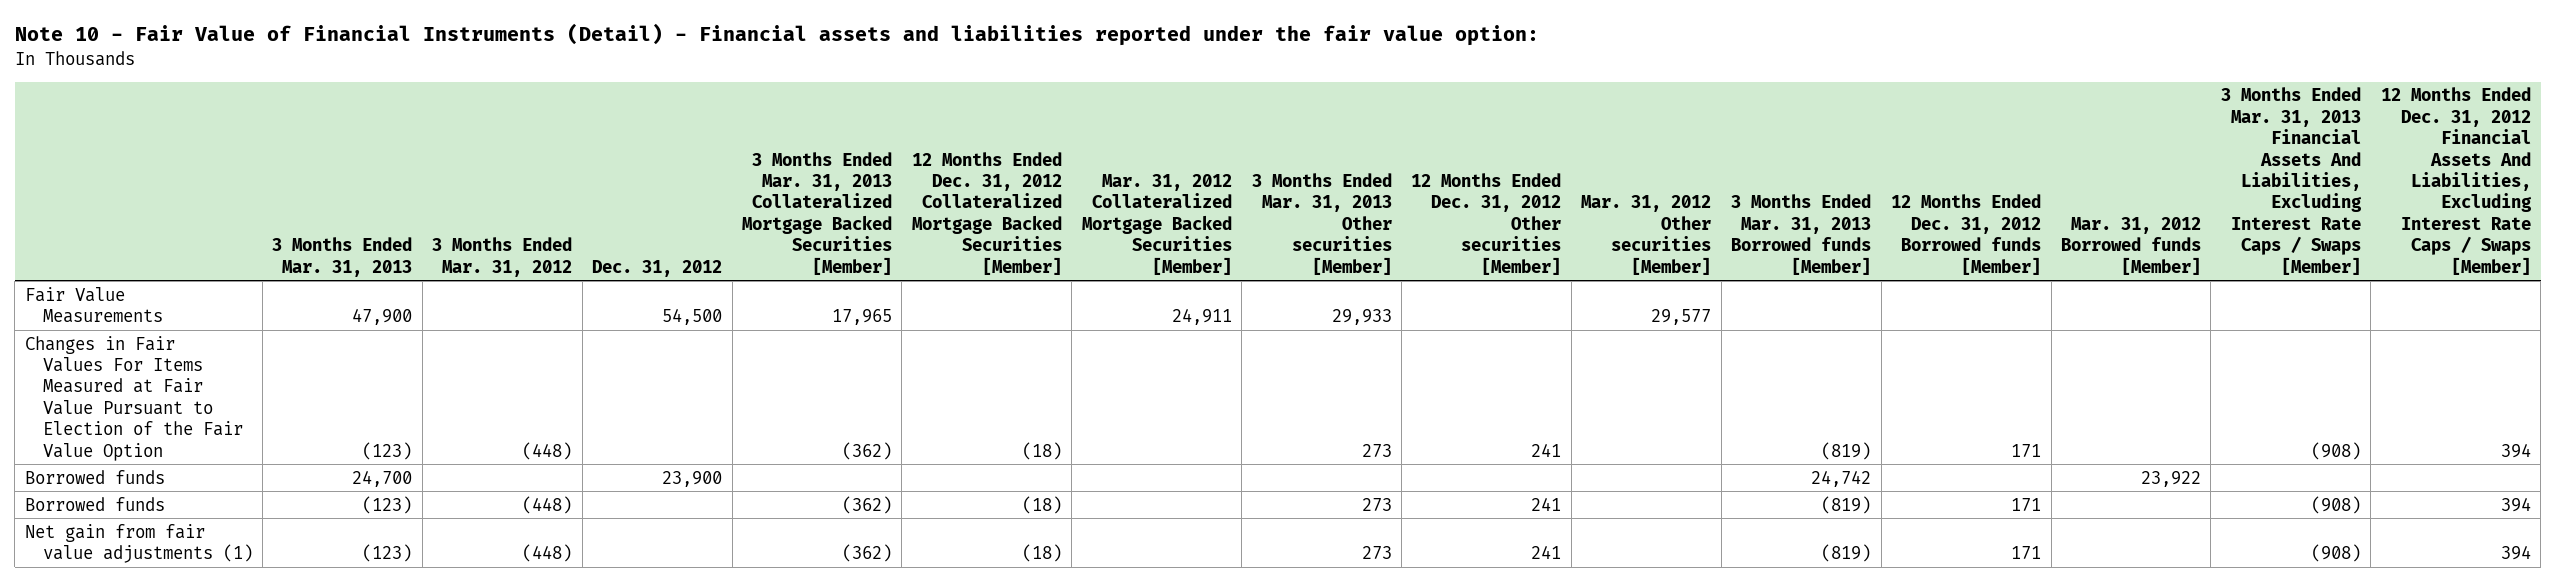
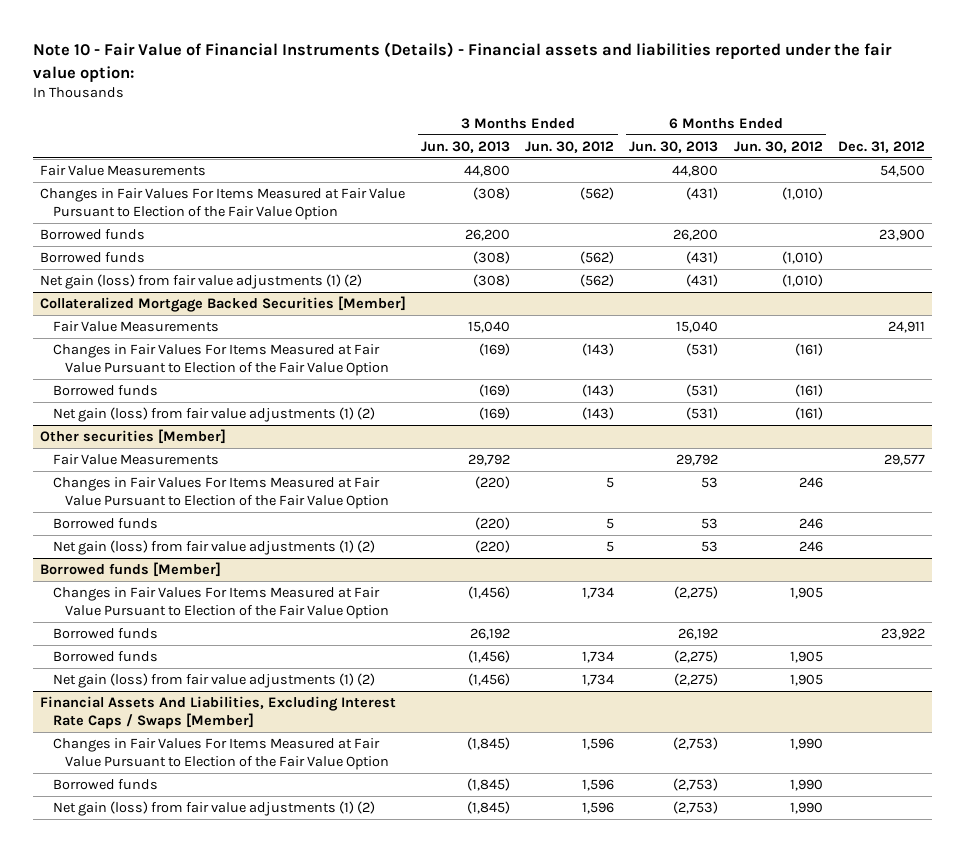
- Note 10 - Fair Value of Financial Instruments (Detail) - Financial assets and liabilities reported under the fair value option:
+ Note 10 - Fair Value of Financial Instruments (Details) - Financial assets and liabilities reported under the fair value option:
- | 3 Months Ended Mar. 31, 2013 | 3 Months Ended Mar. 31, 2012 | Dec. 31, 2012 | 3 Months Ended Mar. 31, 2013 Collateralized Mortgage Backed Securities [Member] | 12 Months Ended Dec. 31, 2012 Collateralized Mortgage Backed Securities [Member] | Mar. 31, 2012 Collateralized Mortgage Backed Securities [Member] | 3 Months Ended Mar. 31, 2013 Other securities [Member] | 12 Months Ended Dec. 31, 2012 Other securities [Member] | Mar. 31, 2012 Other securities [Member] | 3 Months Ended Mar. 31, 2013 Borrowed funds [Member] | 12 Months Ended Dec. 31, 2012 Borrowed funds [Member] | Mar. 31, 2012 Borrowed funds [Member] | 3 Months Ended Mar. 31, 2013 Financial Assets And Liabilities, Excluding Interest Rate Caps / Swaps [Member] | 12 Months Ended Dec. 31, 2012 Financial Assets And Liabilities, Excluding Interest Rate Caps / Swaps [Member]
+ | 3 Months Ended Jun. 30, 2013 | 3 Months Ended Jun. 30, 2012 | 6 Months Ended Jun. 30, 2013 | 6 Months Ended Jun. 30, 2012 | Dec. 31, 2012
- Net gain from fair value adjustments (1) | (123) | (448) | | (362) | (18) | | 273 | 241 | | (819) | 171 | | (908) | 394
+ Net gain (loss) from fair value adjustments (1) (2) | (308) | (562) | (431) | (1,010) |
+ Collateralized Mortgage Backed Securities [Member]
+ Fair Value Measurements | 15,040 | | 15,040 | | 24,911
+ Changes in Fair Values For Items Measured at Fair Value Pursuant to Election of the Fair Value Option | (169) | (143) | (531) | (161) |
+ Borrowed funds | (169) | (143) | (531) | (161) |
+ Net gain (loss) from fair value adjustments (1) (2) | (169) | (143) | (531) | (161) |
+ Other securities [Member]
+ Fair Value Measurements | 29,792 | | 29,792 | | 29,577
+ Changes in Fair Values For Items Measured at Fair Value Pursuant to Election of the Fair Value Option | (220) | 5 | 53 | 246 |
+ Borrowed funds | (220) | 5 | 53 | 246 |
+ Net gain (loss) from fair value adjustments (1) (2) | (220) | 5 | 53 | 246 |
+ Borrowed funds [Member]
+ Changes in Fair Values For Items Measured at Fair Value Pursuant to Election of the Fair Value Option | (1,456) | 1,734 | (2,275) | 1,905 |
+ Borrowed funds | 26,192 | | 26,192 | | 23,922
+ Borrowed funds | (1,456) | 1,734 | (2,275) | 1,905 |
+ Net gain (loss) from fair value adjustments (1) (2) | (1,456) | 1,734 | (2,275) | 1,905 |
+ Financial Assets And Liabilities, Excluding Interest Rate Caps / Swaps [Member]
+ Changes in Fair Values For Items Measured at Fair Value Pursuant to Election of the Fair Value Option | (1,845) | 1,596 | (2,753) | 1,990 |
+ Borrowed funds | (1,845) | 1,596 | (2,753) | 1,990 |
+ Net gain (loss) from fair value adjustments (1) (2) | (1,845) | 1,596 | (2,753) | 1,990 |

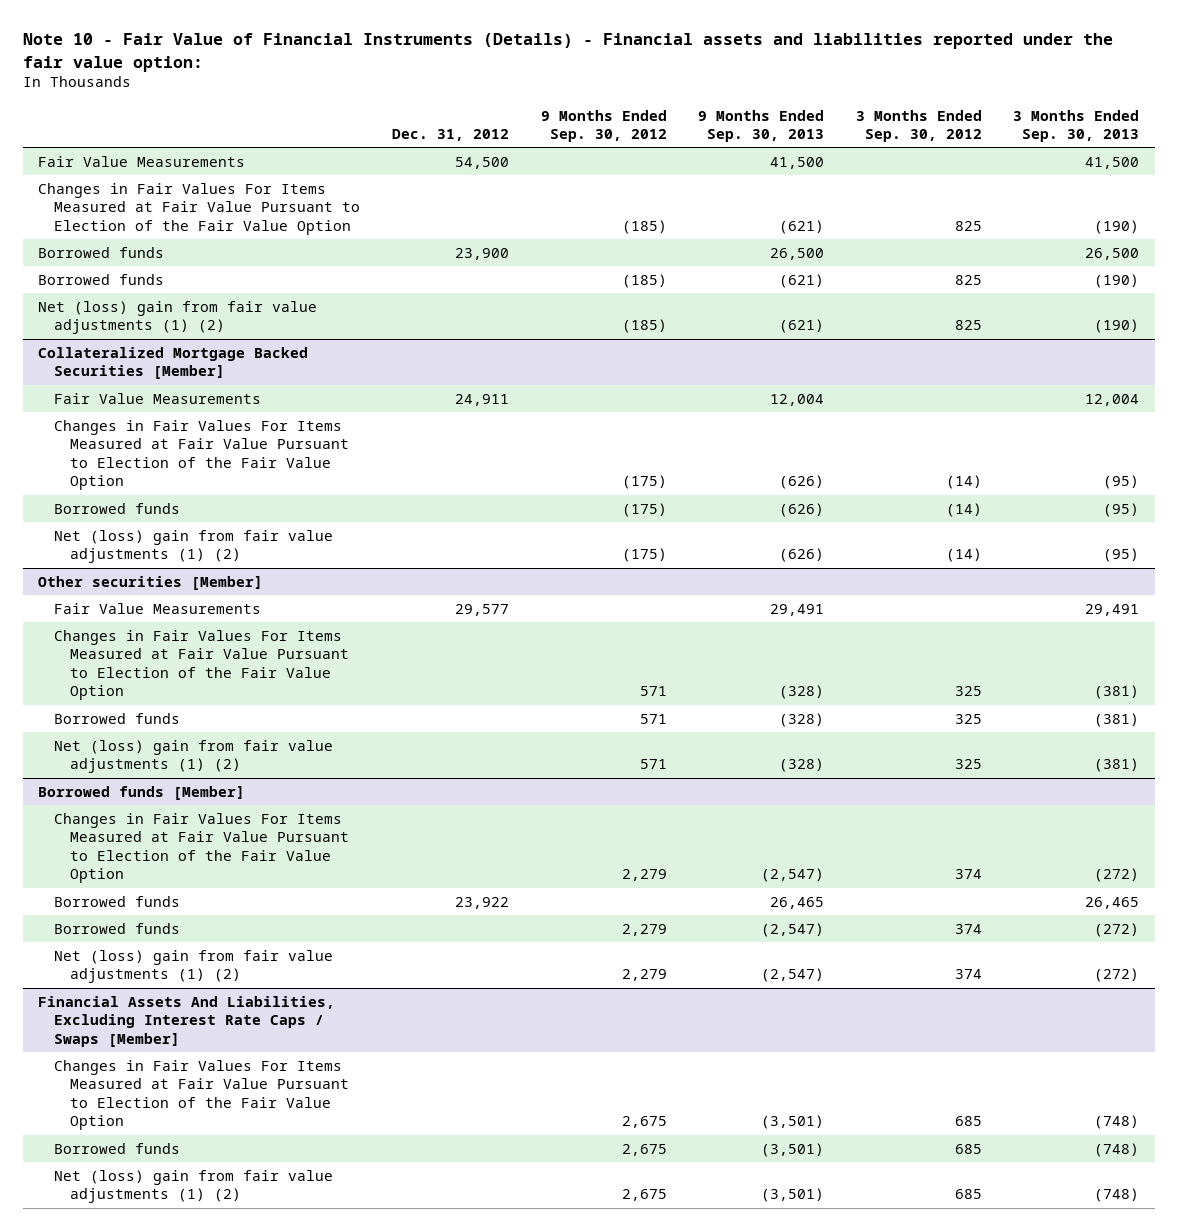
- | 3 Months Ended Jun. 30, 2013 | 3 Months Ended Jun. 30, 2012 | 6 Months Ended Jun. 30, 2013 | 6 Months Ended Jun. 30, 2012 | Dec. 31, 2012
+ | Dec. 31, 2012 | 9 Months Ended Sep. 30, 2012 | 9 Months Ended Sep. 30, 2013 | 3 Months Ended Sep. 30, 2012 | 3 Months Ended Sep. 30, 2013
- Net gain (loss) from fair value adjustments (1) (2) | (308) | (562) | (431) | (1,010) |
+ Net (loss) gain from fair value adjustments (1) (2) | | (185) | (621) | 825 | (190)
@ Collateralized Mortgage Backed Securities [Member]
- Net gain (loss) from fair value adjustments (1) (2) | (169) | (143) | (531) | (161) |
+ Net (loss) gain from fair value adjustments (1) (2) | | (175) | (626) | (14) | (95)
@ Other securities [Member]
- Net gain (loss) from fair value adjustments (1) (2) | (220) | 5 | 53 | 246 |
+ Net (loss) gain from fair value adjustments (1) (2) | | 571 | (328) | 325 | (381)
@ Borrowed funds [Member]
- Net gain (loss) from fair value adjustments (1) (2) | (1,456) | 1,734 | (2,275) | 1,905 |
+ Net (loss) gain from fair value adjustments (1) (2) | | 2,279 | (2,547) | 374 | (272)
@ Financial Assets And Liabilities, Excluding Interest Rate Caps / Swaps [Member]
- Net gain (loss) from fair value adjustments (1) (2) | (1,845) | 1,596 | (2,753) | 1,990 |
+ Net (loss) gain from fair value adjustments (1) (2) | | 2,675 | (3,501) | 685 | (748)

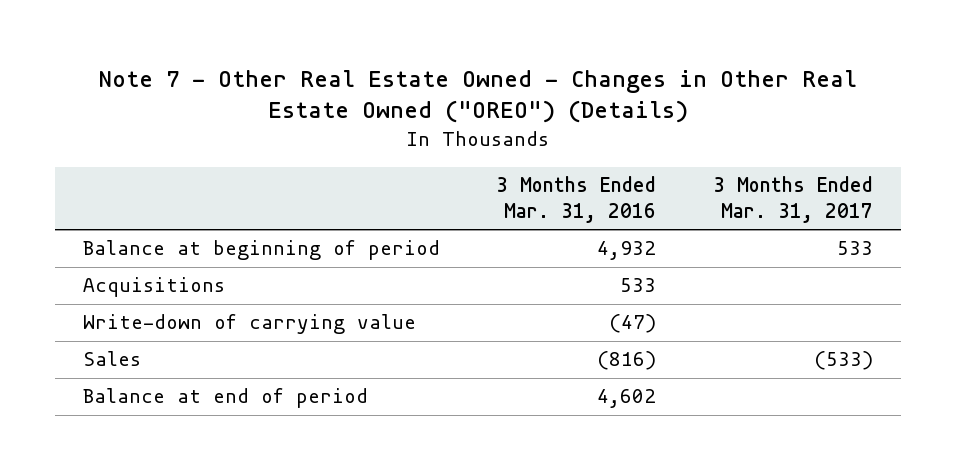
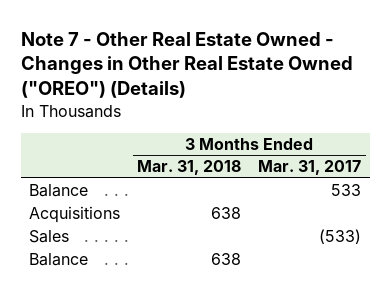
- | 3 Months Ended Mar. 31, 2016 | 3 Months Ended Mar. 31, 2017
+ | 3 Months Ended Mar. 31, 2018 | 3 Months Ended Mar. 31, 2017
- Balance at beginning of period | 4,932 | 533
+ Balance | | 533
- Write-down of carrying value | (47) |
- Balance at end of period | 4,602 |
+ Balance | 638 |

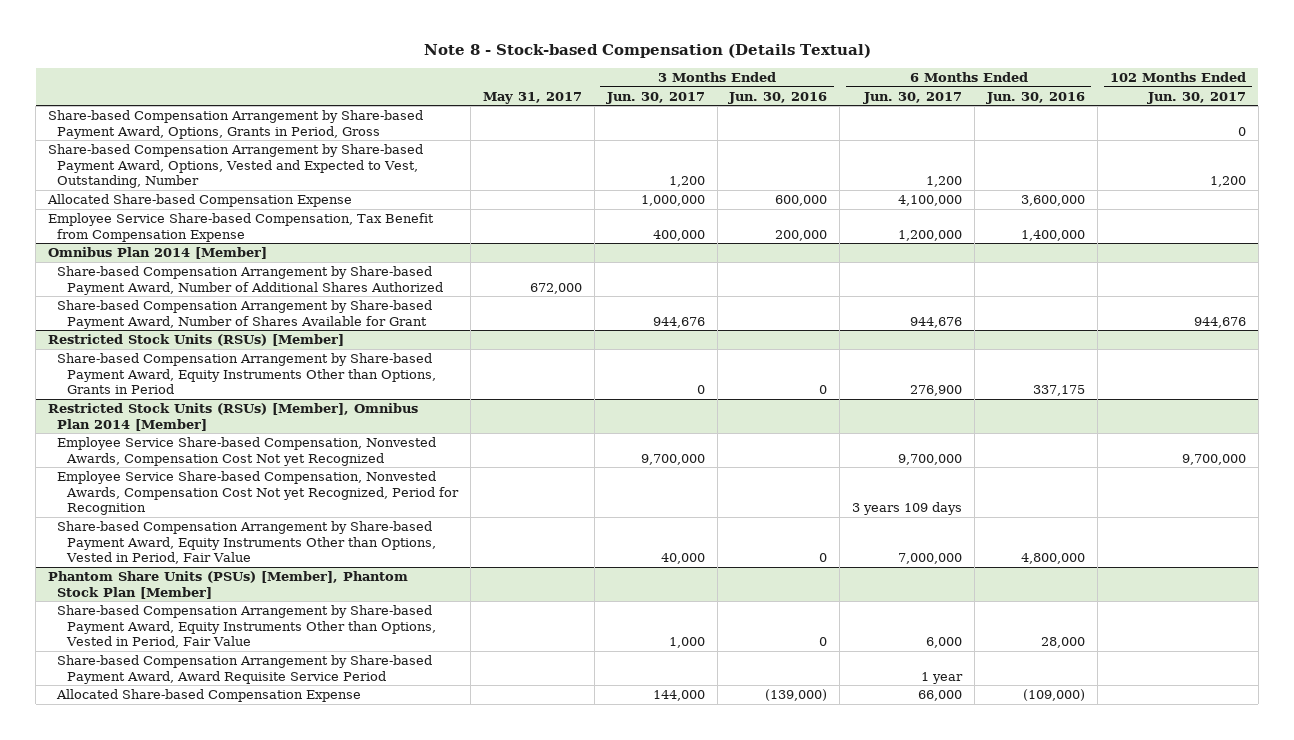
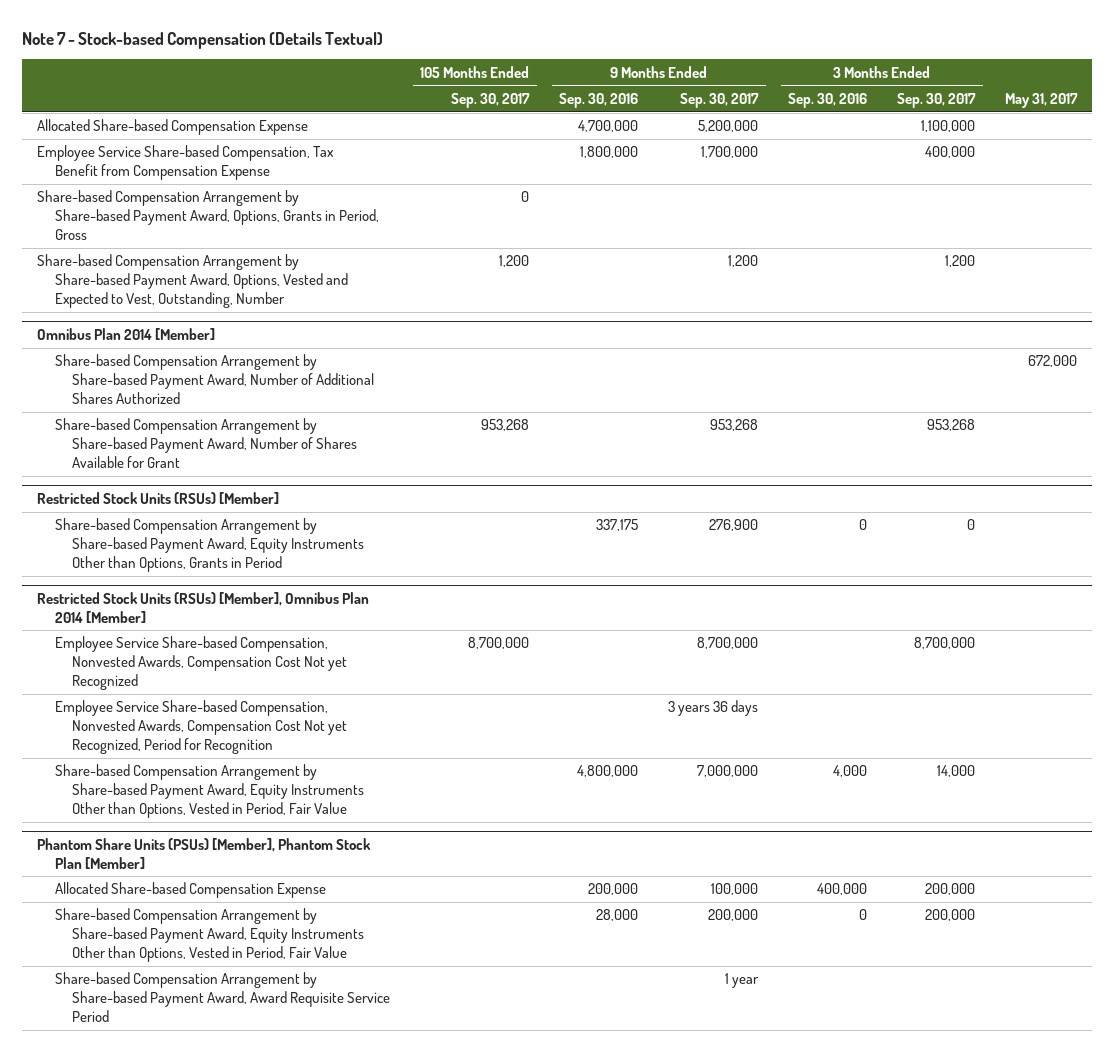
- Note 8 - Stock-based Compensation (Details Textual)
+ Note 7 - Stock-based Compensation (Details Textual)
- | May 31, 2017 | 3 Months Ended Jun. 30, 2017 | 3 Months Ended Jun. 30, 2016 | 6 Months Ended Jun. 30, 2017 | 6 Months Ended Jun. 30, 2016 | 102 Months Ended Jun. 30, 2017
+ | 105 Months Ended Sep. 30, 2017 | 9 Months Ended Sep. 30, 2016 | 9 Months Ended Sep. 30, 2017 | 3 Months Ended Sep. 30, 2016 | 3 Months Ended Sep. 30, 2017 | May 31, 2017
moved down: Share-based Compensation Arrangement by Share-based Payment Award, Options, Grants in Period, Gross | 0 | | | | |
moved down: Share-based Compensation Arrangement by Share-based Payment Award, Options, Vested and Expected to Vest, Outstanding, Number | 1,200 | | 1,200 | | 1,200 |
@ Phantom Share Units (PSUs) [Member], Phantom Stock Plan [Member]
moved up: Allocated Share-based Compensation Expense | | 200,000 | 100,000 | 400,000 | 200,000 |

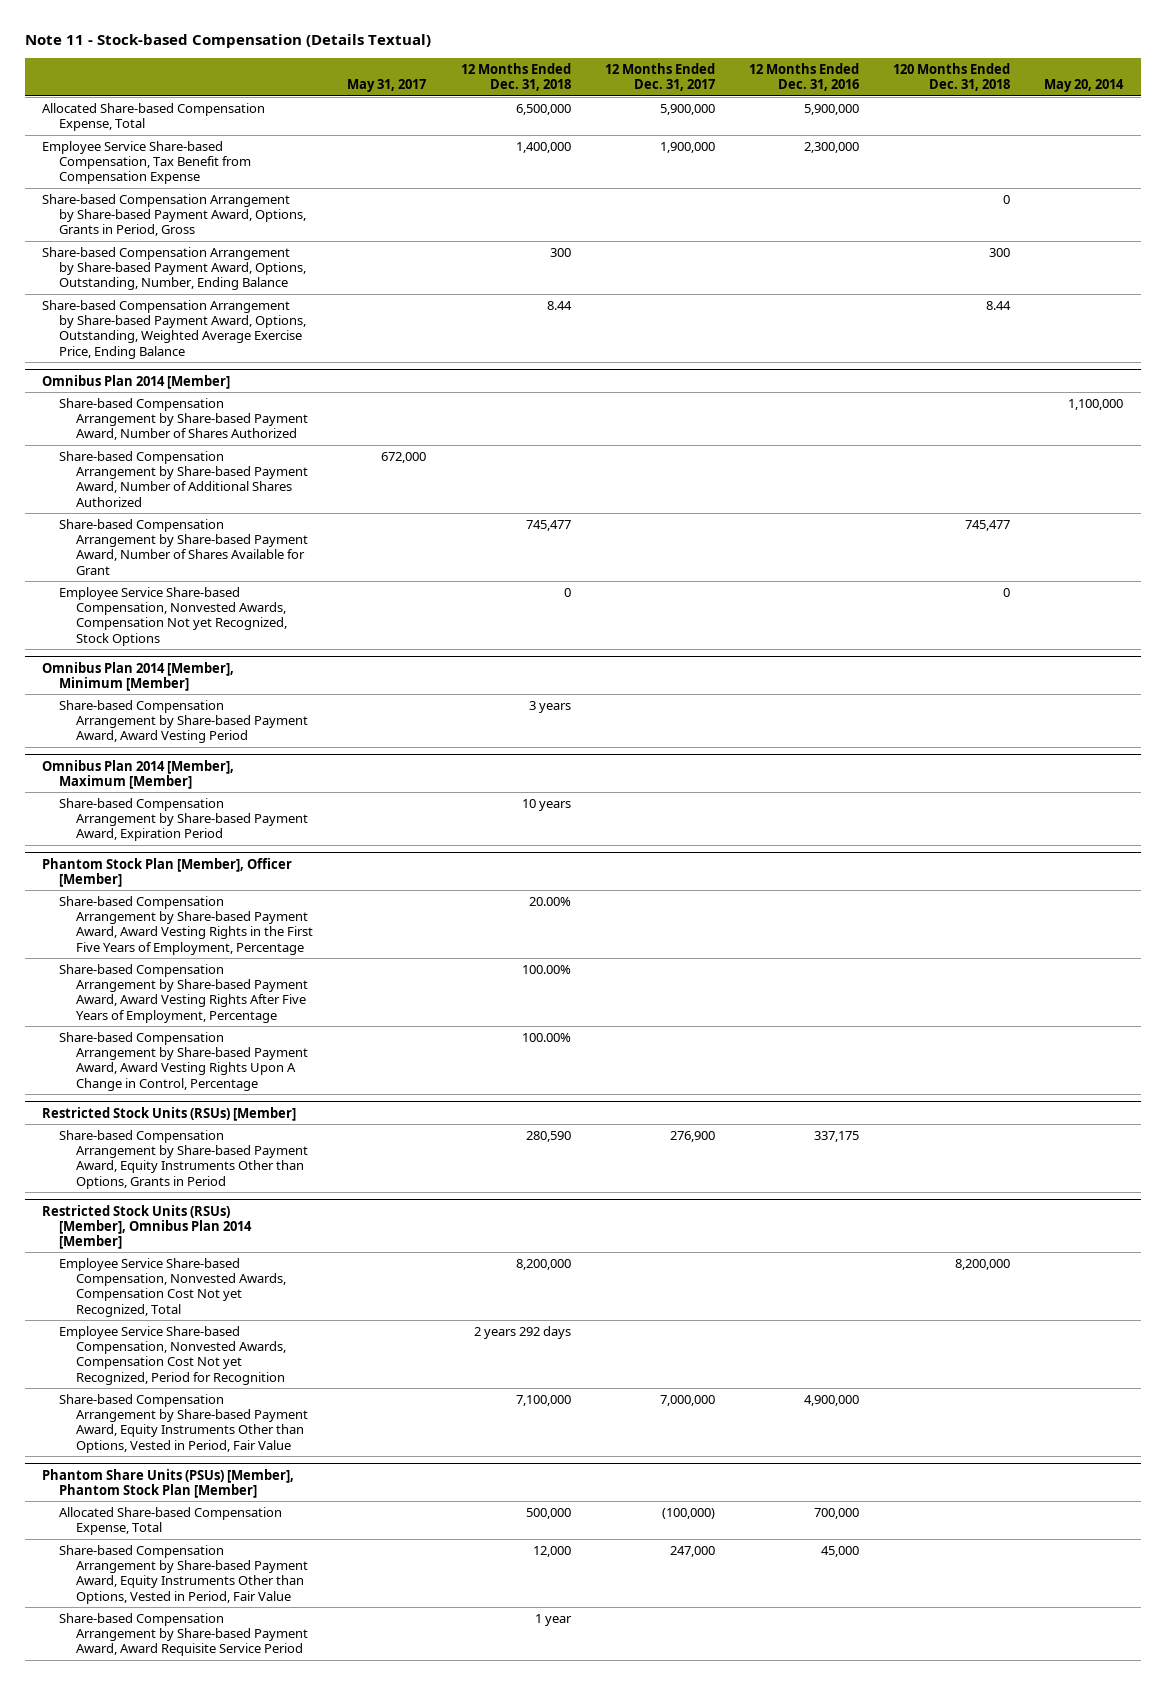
- Note 7 - Stock-based Compensation (Details Textual)
+ Note 11 - Stock-based Compensation (Details Textual)
- | 105 Months Ended Sep. 30, 2017 | 9 Months Ended Sep. 30, 2016 | 9 Months Ended Sep. 30, 2017 | 3 Months Ended Sep. 30, 2016 | 3 Months Ended Sep. 30, 2017 | May 31, 2017
+ | May 31, 2017 | 12 Months Ended Dec. 31, 2018 | 12 Months Ended Dec. 31, 2017 | 12 Months Ended Dec. 31, 2016 | 120 Months Ended Dec. 31, 2018 | May 20, 2014
- Allocated Share-based Compensation Expense | | 4,700,000 | 5,200,000 | | 1,100,000 |
+ Allocated Share-based Compensation Expense, Total | | 6,500,000 | 5,900,000 | 5,900,000 | |
- Share-based Compensation Arrangement by Share-based Payment Award, Options, Vested and Expected to Vest, Outstanding, Number | 1,200 | | 1,200 | | 1,200 |
+ Share-based Compensation Arrangement by Share-based Payment Award, Options, Outstanding, Number, Ending Balance | | 300 | | | 300 |
+ Share-based Compensation Arrangement by Share-based Payment Award, Options, Outstanding, Weighted Average Exercise Price, Ending Balance | | 8.44 | | | 8.44 |
@ Omnibus Plan 2014 [Member]
+ Share-based Compensation Arrangement by Share-based Payment Award, Number of Shares Authorized | | | | | | 1,100,000
+ Employee Service Share-based Compensation, Nonvested Awards, Compensation Not yet Recognized, Stock Options | | 0 | | | 0 |
+ Omnibus Plan 2014 [Member], Minimum [Member]
+ Share-based Compensation Arrangement by Share-based Payment Award, Award Vesting Period | | 3 years | | | |
+ Omnibus Plan 2014 [Member], Maximum [Member]
+ Share-based Compensation Arrangement by Share-based Payment Award, Expiration Period | | 10 years | | | |
+ Phantom Stock Plan [Member], Officer [Member]
+ Share-based Compensation Arrangement by Share-based Payment Award, Award Vesting Rights in the First Five Years of Employment, Percentage | | 20.00% | | | |
+ Share-based Compensation Arrangement by Share-based Payment Award, Award Vesting Rights After Five Years of Employment, Percentage | | 100.00% | | | |
+ Share-based Compensation Arrangement by Share-based Payment Award, Award Vesting Rights Upon A Change in Control, Percentage | | 100.00% | | | |
@ Restricted Stock Units (RSUs) [Member], Omnibus Plan 2014 [Member]
- Employee Service Share-based Compensation, Nonvested Awards, Compensation Cost Not yet Recognized | 8,700,000 | | 8,700,000 | | 8,700,000 |
+ Employee Service Share-based Compensation, Nonvested Awards, Compensation Cost Not yet Recognized, Total | | 8,200,000 | | | 8,200,000 |
@ Phantom Share Units (PSUs) [Member], Phantom Stock Plan [Member]
- Allocated Share-based Compensation Expense | | 200,000 | 100,000 | 400,000 | 200,000 |
+ Allocated Share-based Compensation Expense, Total | | 500,000 | (100,000) | 700,000 | |

